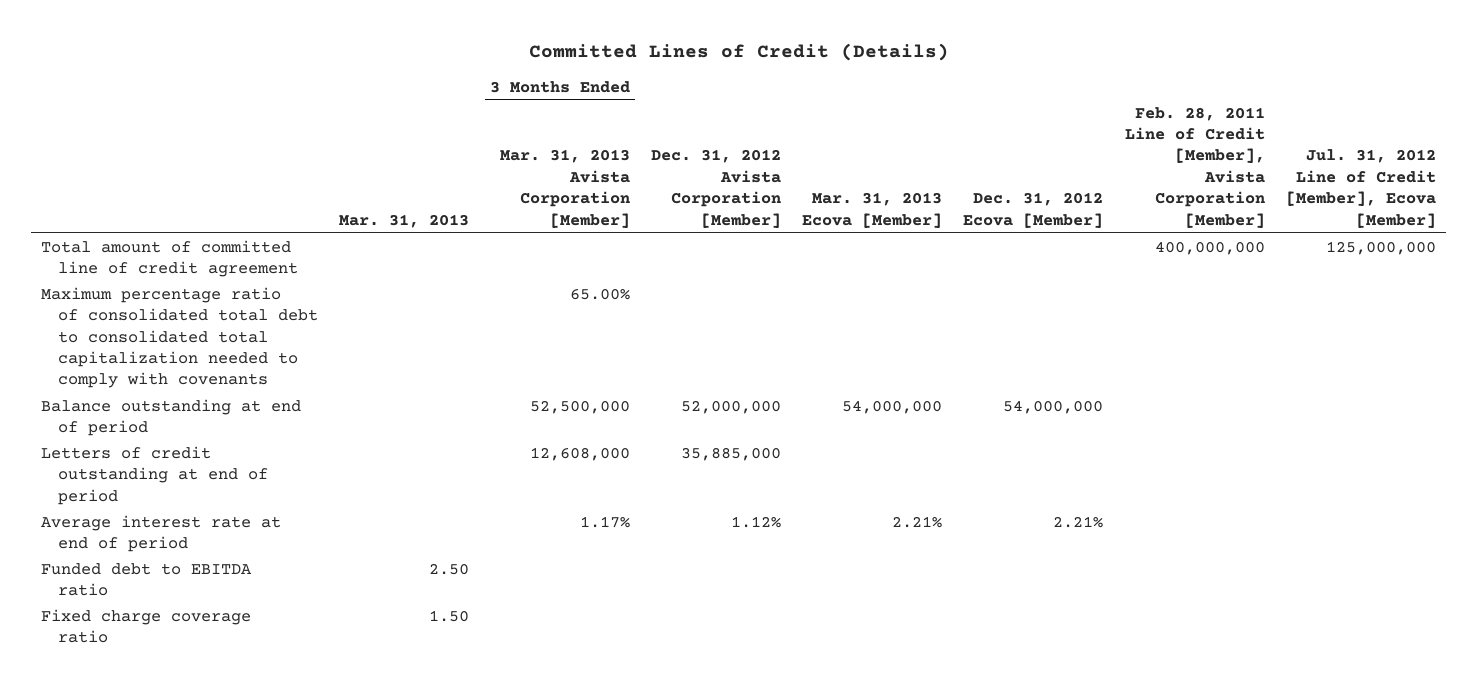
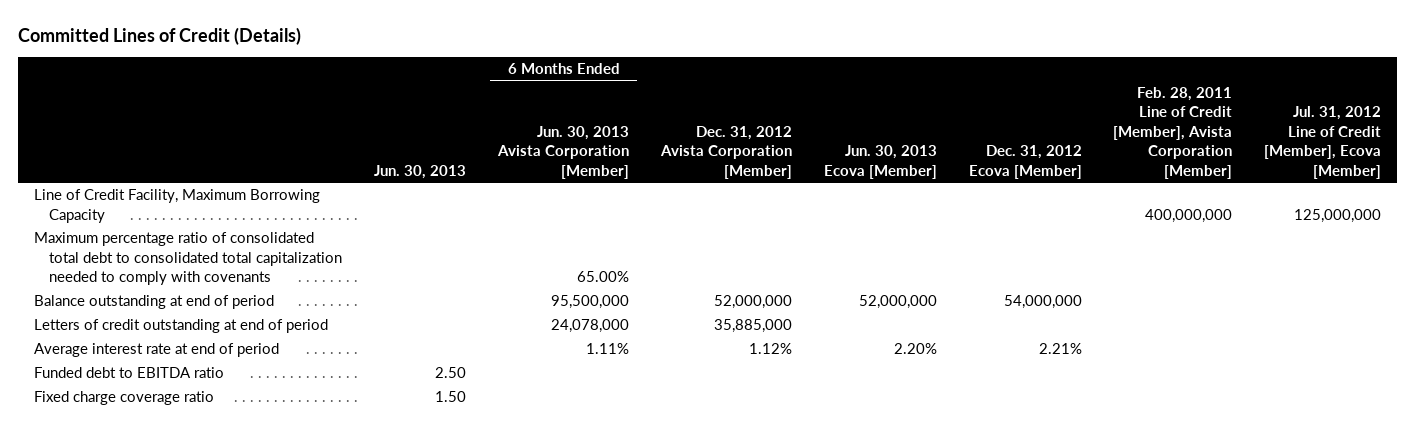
- | Mar. 31, 2013 | 3 Months Ended Mar. 31, 2013 Avista Corporation [Member] | Dec. 31, 2012 Avista Corporation [Member] | Mar. 31, 2013 Ecova [Member] | Dec. 31, 2012 Ecova [Member] | Feb. 28, 2011 Line of Credit [Member], Avista Corporation [Member] | Jul. 31, 2012 Line of Credit [Member], Ecova [Member]
+ | Jun. 30, 2013 | 6 Months Ended Jun. 30, 2013 Avista Corporation [Member] | Dec. 31, 2012 Avista Corporation [Member] | Jun. 30, 2013 Ecova [Member] | Dec. 31, 2012 Ecova [Member] | Feb. 28, 2011 Line of Credit [Member], Avista Corporation [Member] | Jul. 31, 2012 Line of Credit [Member], Ecova [Member]
- Total amount of committed line of credit agreement | | | | | | 400,000,000 | 125,000,000
+ Line of Credit Facility, Maximum Borrowing Capacity | | | | | | 400,000,000 | 125,000,000

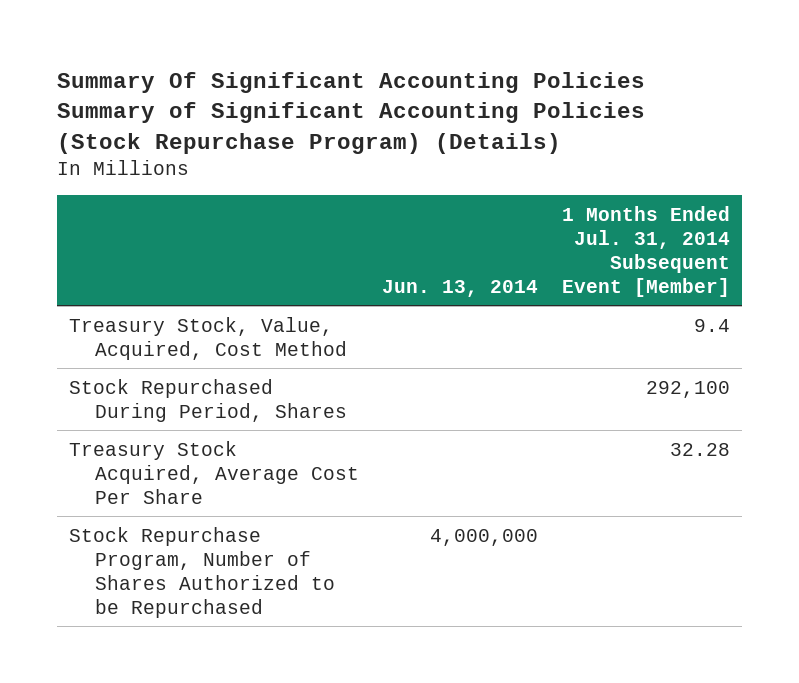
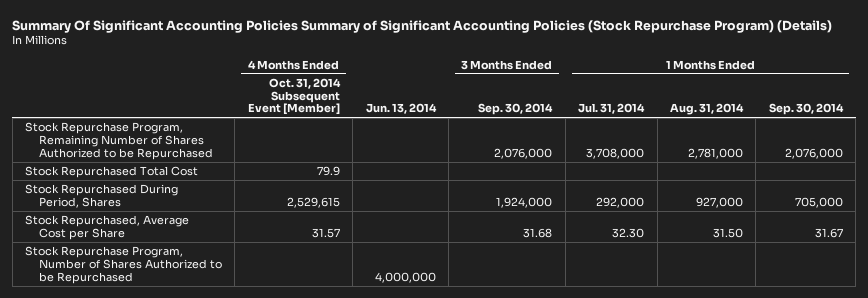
- | Jun. 13, 2014 | 1 Months Ended Jul. 31, 2014 Subsequent Event [Member]
+ | 4 Months Ended Oct. 31, 2014 Subsequent Event [Member] | Jun. 13, 2014 | 3 Months Ended Sep. 30, 2014 | 1 Months Ended Jul. 31, 2014 | 1 Months Ended Aug. 31, 2014 | 1 Months Ended Sep. 30, 2014
- Treasury Stock, Value, Acquired, Cost Method | | 9.4
+ Stock Repurchase Program, Remaining Number of Shares Authorized to be Repurchased | | | 2,076,000 | 3,708,000 | 2,781,000 | 2,076,000
+ Stock Repurchased Total Cost | 79.9 | | | | |
- Treasury Stock Acquired, Average Cost Per Share | | 32.28
+ Stock Repurchased, Average Cost per Share | 31.57 | | 31.68 | 32.30 | 31.50 | 31.67

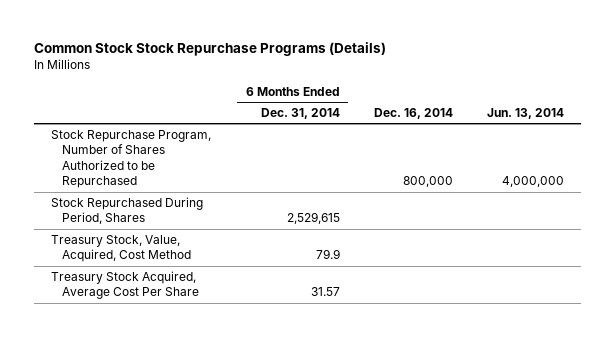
- Summary Of Significant Accounting Policies Summary of Significant Accounting Policies (Stock Repurchase Program) (Details)
+ Common Stock Stock Repurchase Programs (Details)
- | 4 Months Ended Oct. 31, 2014 Subsequent Event [Member] | Jun. 13, 2014 | 3 Months Ended Sep. 30, 2014 | 1 Months Ended Jul. 31, 2014 | 1 Months Ended Aug. 31, 2014 | 1 Months Ended Sep. 30, 2014
+ | 6 Months Ended Dec. 31, 2014 | Dec. 16, 2014 | Jun. 13, 2014
- Stock Repurchase Program, Remaining Number of Shares Authorized to be Repurchased | | | 2,076,000 | 3,708,000 | 2,781,000 | 2,076,000
- Stock Repurchased Total Cost | 79.9 | | | | |
- Stock Repurchased, Average Cost per Share | 31.57 | | 31.68 | 32.30 | 31.50 | 31.67
moved down: Stock Repurchased During Period, Shares | 2,529,615 | |
+ Treasury Stock, Value, Acquired, Cost Method | 79.9 | |
+ Treasury Stock Acquired, Average Cost Per Share | 31.57 | |

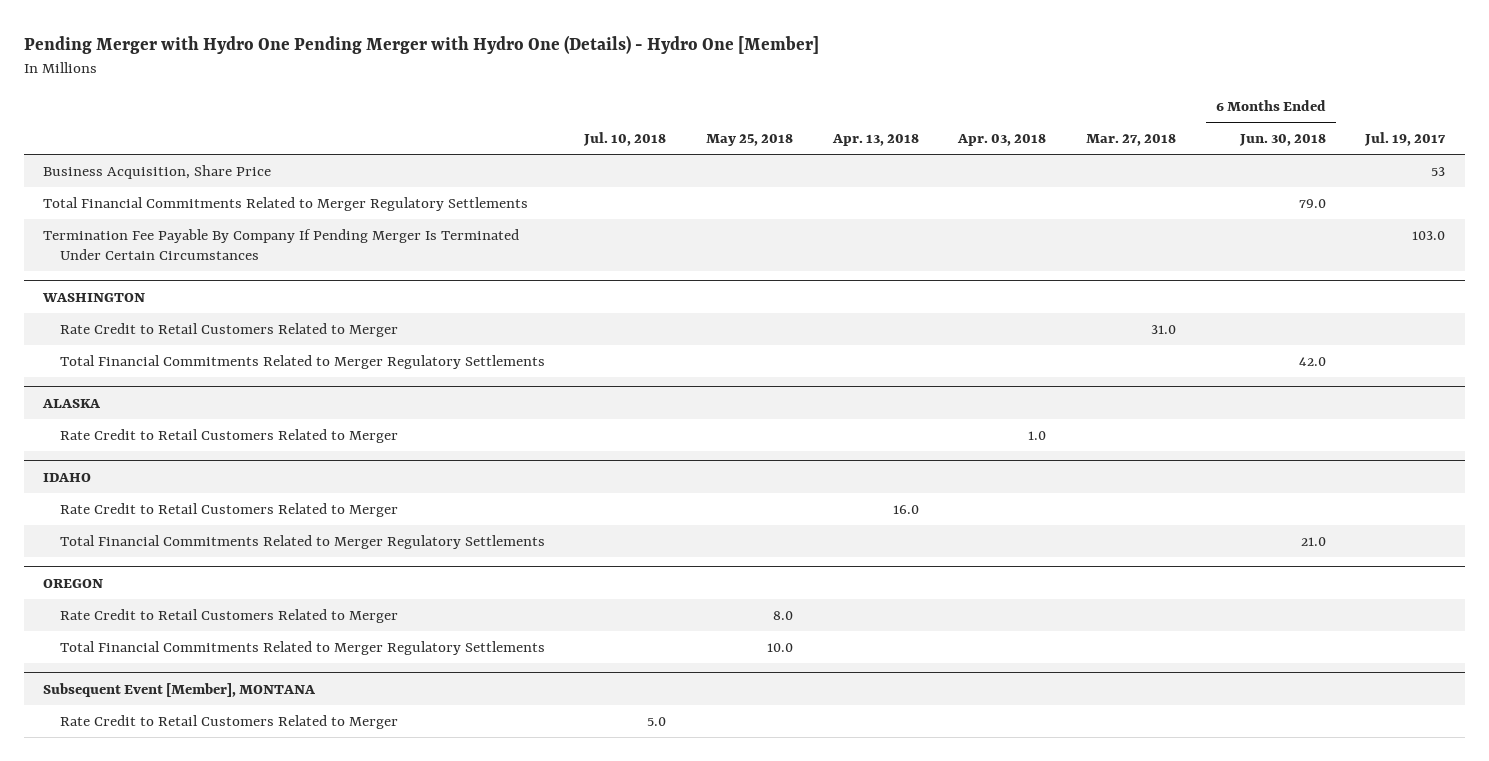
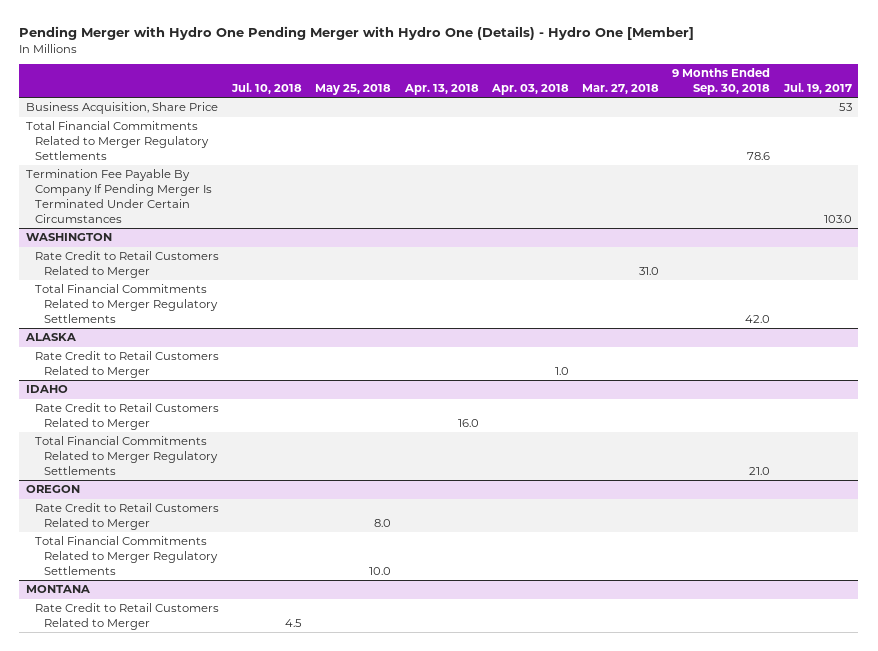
- | Jul. 10, 2018 | May 25, 2018 | Apr. 13, 2018 | Apr. 03, 2018 | Mar. 27, 2018 | 6 Months Ended Jun. 30, 2018 | Jul. 19, 2017
+ | Jul. 10, 2018 | May 25, 2018 | Apr. 13, 2018 | Apr. 03, 2018 | Mar. 27, 2018 | 9 Months Ended Sep. 30, 2018 | Jul. 19, 2017
- Subsequent Event [Member], MONTANA
- Rate Credit to Retail Customers Related to Merger | 5.0 | | | | | |
+ MONTANA
+ Rate Credit to Retail Customers Related to Merger | 4.5 | | | | | |

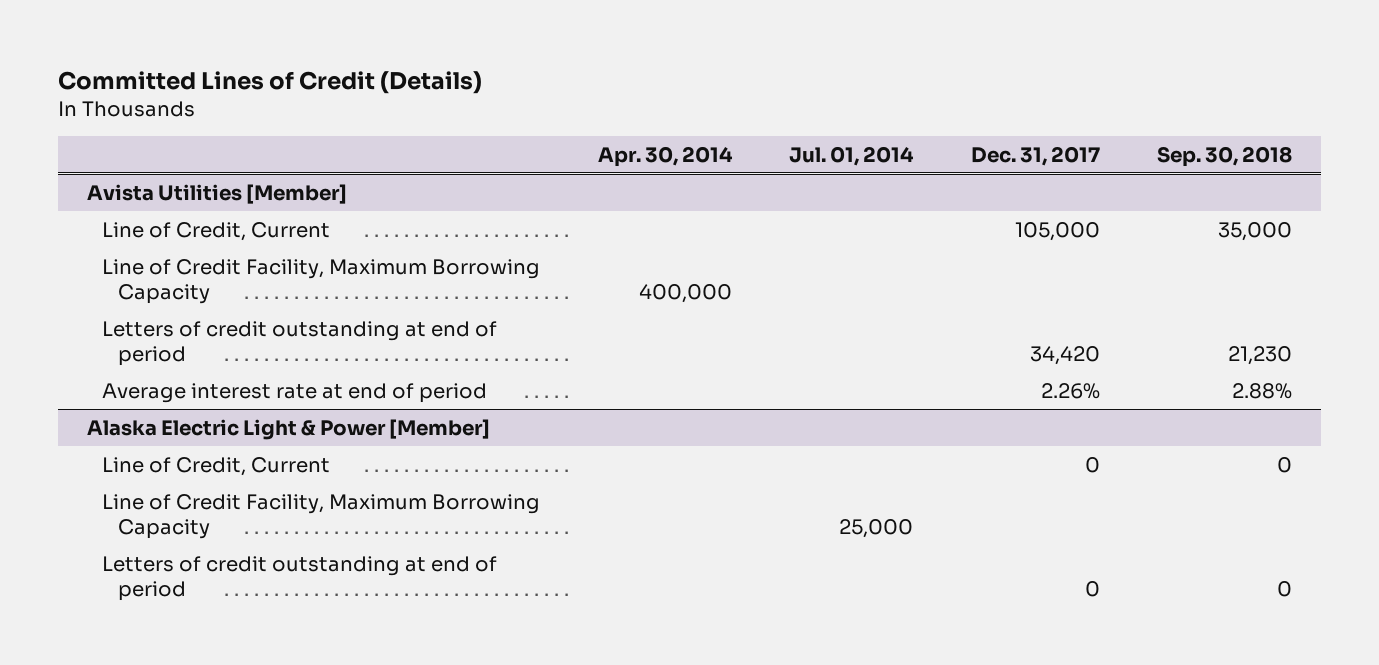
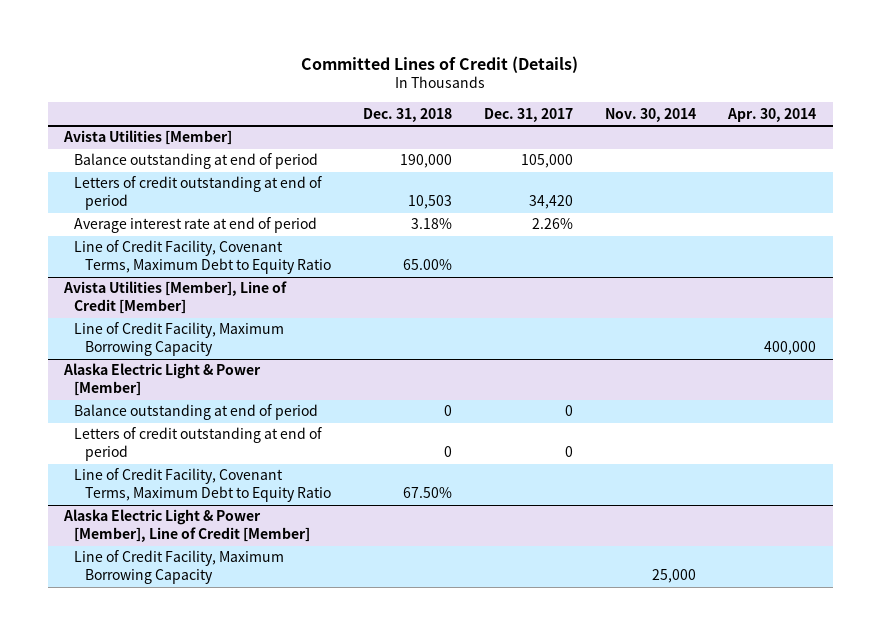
- | Apr. 30, 2014 | Jul. 01, 2014 | Dec. 31, 2017 | Sep. 30, 2018
+ | Dec. 31, 2018 | Dec. 31, 2017 | Nov. 30, 2014 | Apr. 30, 2014
@ Avista Utilities [Member]
- Line of Credit, Current | | | 105,000 | 35,000
- Line of Credit Facility, Maximum Borrowing Capacity | 400,000 | | |
+ Balance outstanding at end of period | 190,000 | 105,000 | |
+ Line of Credit Facility, Covenant Terms, Maximum Debt to Equity Ratio | 65.00% | | |
+ Avista Utilities [Member], Line of Credit [Member]
+ Line of Credit Facility, Maximum Borrowing Capacity | | | | 400,000
@ Alaska Electric Light & Power [Member]
- Line of Credit, Current | | | 0 | 0
- Line of Credit Facility, Maximum Borrowing Capacity | | 25,000 | |
+ Balance outstanding at end of period | 0 | 0 | |
+ Line of Credit Facility, Covenant Terms, Maximum Debt to Equity Ratio | 67.50% | | |
+ Alaska Electric Light & Power [Member], Line of Credit [Member]
+ Line of Credit Facility, Maximum Borrowing Capacity | | | 25,000 |

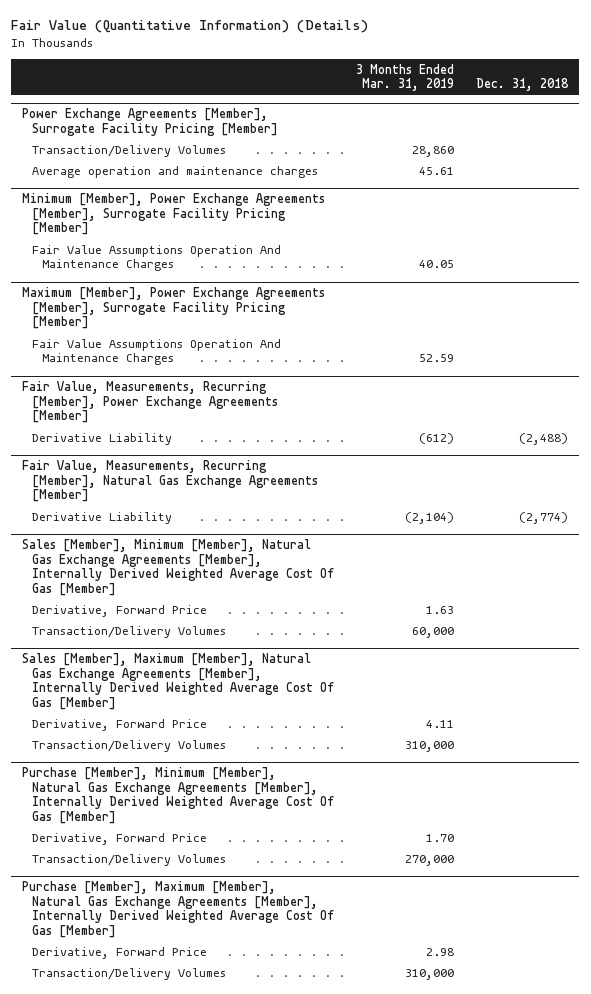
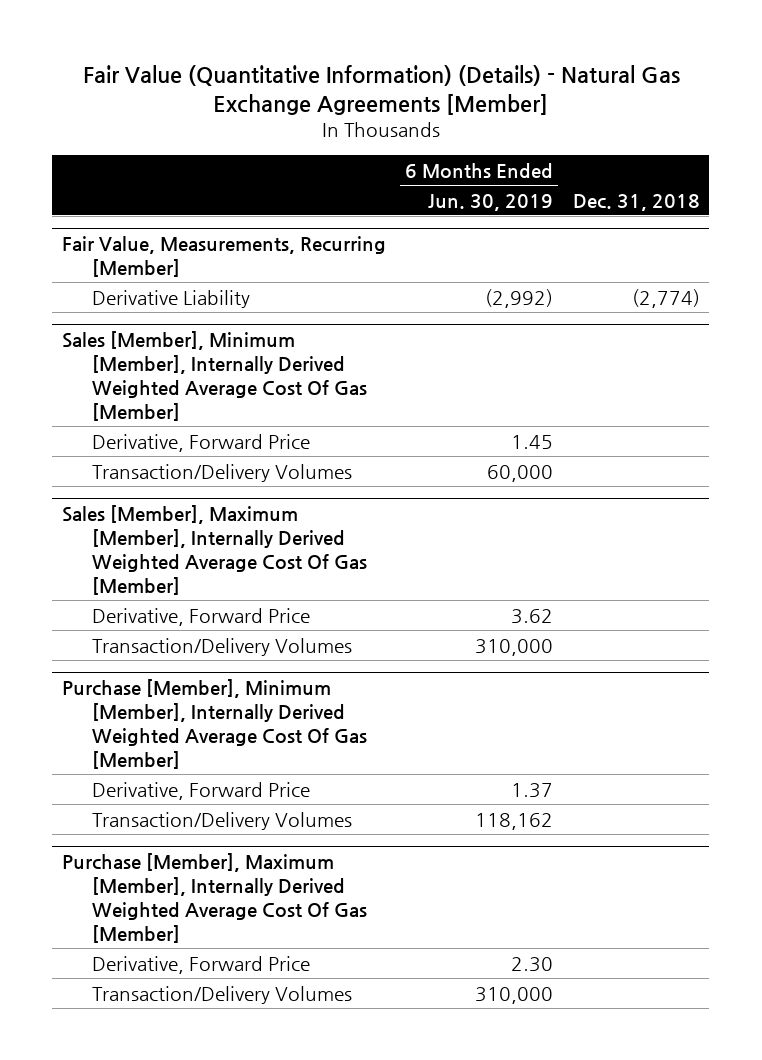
- Fair Value (Quantitative Information) (Details)
+ Fair Value (Quantitative Information) (Details) - Natural Gas Exchange Agreements [Member]
- | 3 Months Ended Mar. 31, 2019 | Dec. 31, 2018
+ | 6 Months Ended Jun. 30, 2019 | Dec. 31, 2018
- Power Exchange Agreements [Member], Surrogate Facility Pricing [Member]
- Transaction/Delivery Volumes | 28,860 |
- Average operation and maintenance charges | 45.61 |
- Minimum [Member], Power Exchange Agreements [Member], Surrogate Facility Pricing [Member]
- Fair Value Assumptions Operation And Maintenance Charges | 40.05 |
- Maximum [Member], Power Exchange Agreements [Member], Surrogate Facility Pricing [Member]
- Fair Value Assumptions Operation And Maintenance Charges | 52.59 |
- Fair Value, Measurements, Recurring [Member], Power Exchange Agreements [Member]
- Derivative Liability | (612) | (2,488)
- Fair Value, Measurements, Recurring [Member], Natural Gas Exchange Agreements [Member]
+ Fair Value, Measurements, Recurring [Member]
- Sales [Member], Minimum [Member], Natural Gas Exchange Agreements [Member], Internally Derived Weighted Average Cost Of Gas [Member]
+ Sales [Member], Minimum [Member], Internally Derived Weighted Average Cost Of Gas [Member]
- Sales [Member], Maximum [Member], Natural Gas Exchange Agreements [Member], Internally Derived Weighted Average Cost Of Gas [Member]
+ Sales [Member], Maximum [Member], Internally Derived Weighted Average Cost Of Gas [Member]
- Purchase [Member], Minimum [Member], Natural Gas Exchange Agreements [Member], Internally Derived Weighted Average Cost Of Gas [Member]
+ Purchase [Member], Minimum [Member], Internally Derived Weighted Average Cost Of Gas [Member]
- Purchase [Member], Maximum [Member], Natural Gas Exchange Agreements [Member], Internally Derived Weighted Average Cost Of Gas [Member]
+ Purchase [Member], Maximum [Member], Internally Derived Weighted Average Cost Of Gas [Member]

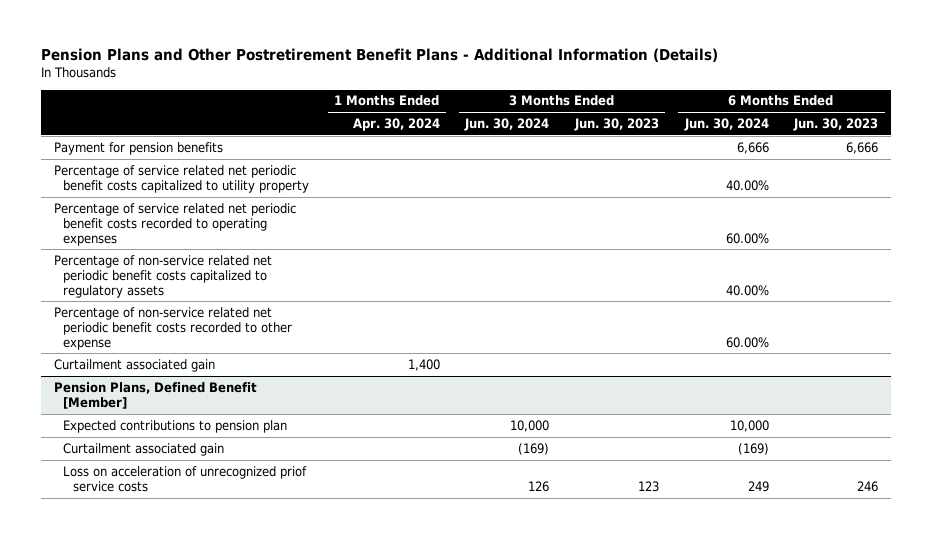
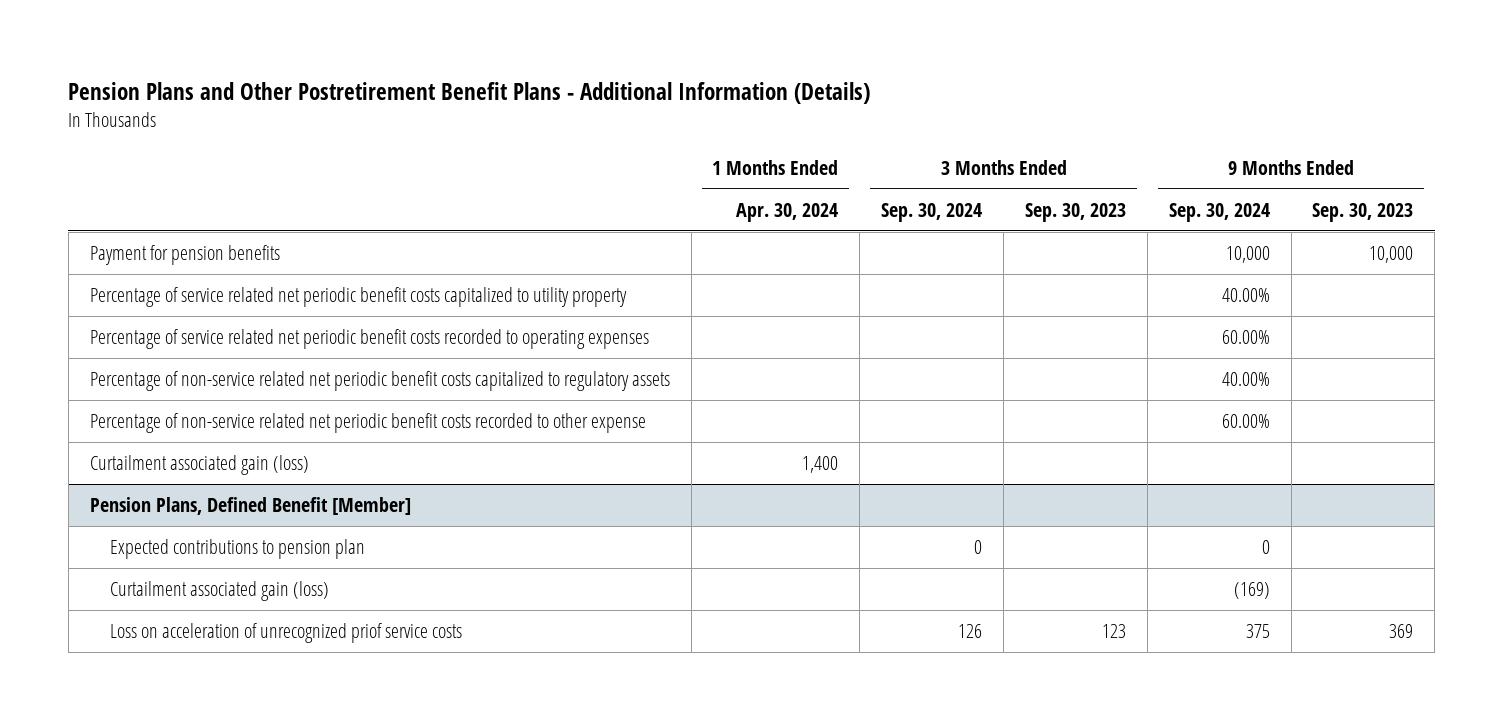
- | 1 Months Ended Apr. 30, 2024 | 3 Months Ended Jun. 30, 2024 | 3 Months Ended Jun. 30, 2023 | 6 Months Ended Jun. 30, 2024 | 6 Months Ended Jun. 30, 2023
+ | 1 Months Ended Apr. 30, 2024 | 3 Months Ended Sep. 30, 2024 | 3 Months Ended Sep. 30, 2023 | 9 Months Ended Sep. 30, 2024 | 9 Months Ended Sep. 30, 2023
- Curtailment associated gain | 1,400 | | | |
+ Curtailment associated gain (loss) | 1,400 | | | |
@ Pension Plans, Defined Benefit [Member]
- Curtailment associated gain | | (169) | | (169) |
+ Curtailment associated gain (loss) | | | | (169) |

